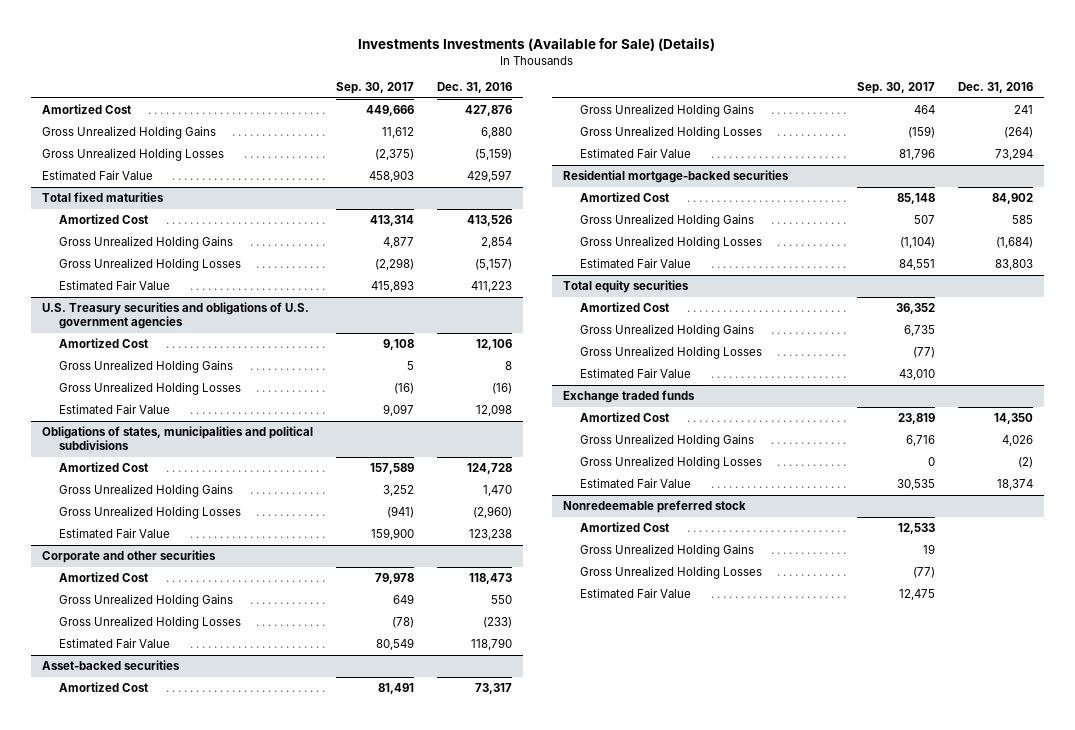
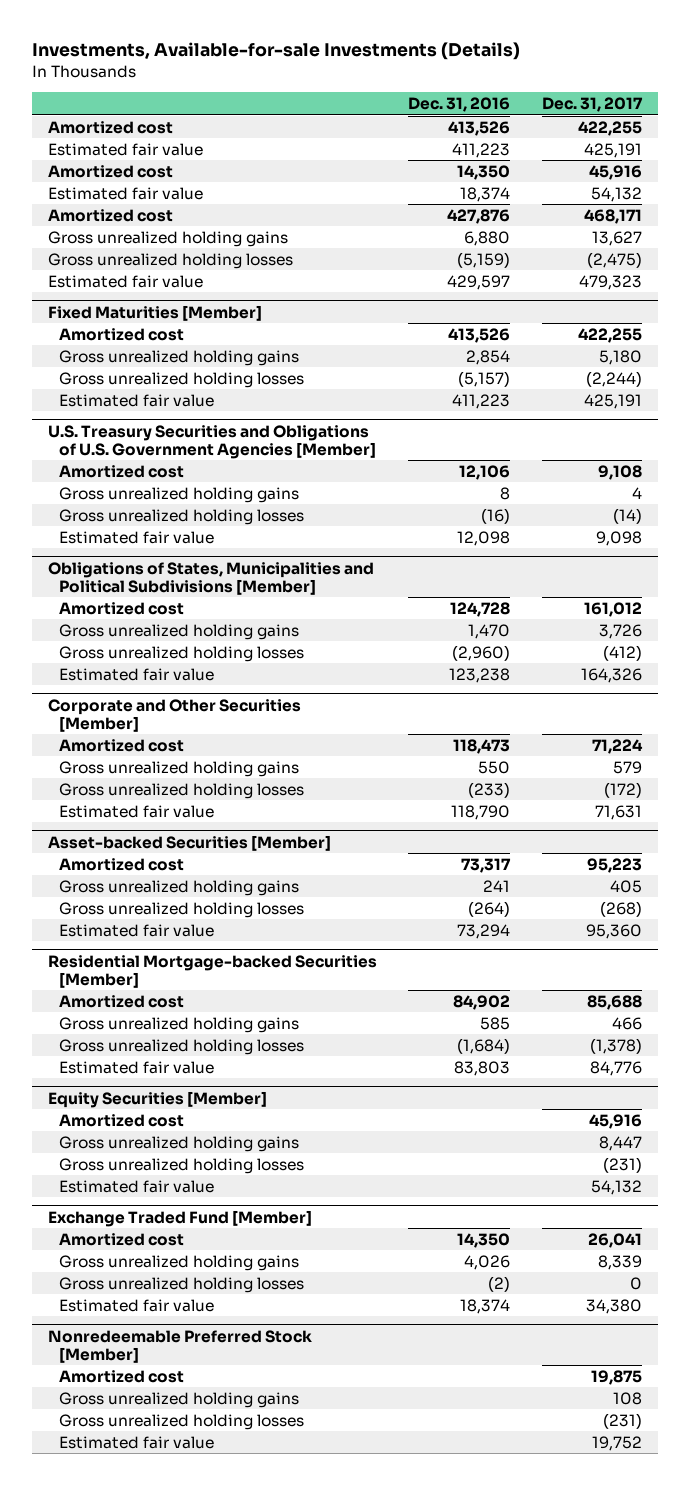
- Investments Investments (Available for Sale) (Details)
+ Investments, Available-for-sale Investments (Details)
- | Sep. 30, 2017 | Dec. 31, 2016
+ | Dec. 31, 2016 | Dec. 31, 2017
- Amortized Cost | 449,666 | 427,876
- Gross Unrealized Holding Gains | 11,612 | 6,880
- Gross Unrealized Holding Losses | (2,375) | (5,159)
- Estimated Fair Value | 458,903 | 429,597
- Total fixed maturities
- Amortized Cost | 413,314 | 413,526
- Gross Unrealized Holding Gains | 4,877 | 2,854
- Gross Unrealized Holding Losses | (2,298) | (5,157)
- Estimated Fair Value | 415,893 | 411,223
- U.S. Treasury securities and obligations of U.S. government agencies
- Amortized Cost | 9,108 | 12,106
- Gross Unrealized Holding Gains | 5 | 8
- Gross Unrealized Holding Losses | (16) | (16)
- Estimated Fair Value | 9,097 | 12,098
- Obligations of states, municipalities and political subdivisions
- Amortized Cost | 157,589 | 124,728
- Gross Unrealized Holding Gains | 3,252 | 1,470
- Gross Unrealized Holding Losses | (941) | (2,960)
- Estimated Fair Value | 159,900 | 123,238
- Corporate and other securities
- Amortized Cost | 79,978 | 118,473
- Gross Unrealized Holding Gains | 649 | 550
- Gross Unrealized Holding Losses | (78) | (233)
- Estimated Fair Value | 80,549 | 118,790
- Asset-backed securities
- Amortized Cost | 81,491 | 73,317
- Gross Unrealized Holding Gains | 464 | 241
- Gross Unrealized Holding Losses | (159) | (264)
- Estimated Fair Value | 81,796 | 73,294
- Residential mortgage-backed securities
- Amortized Cost | 85,148 | 84,902
- Gross Unrealized Holding Gains | 507 | 585
- Gross Unrealized Holding Losses | (1,104) | (1,684)
- Estimated Fair Value | 84,551 | 83,803
- Total equity securities
- Amortized Cost | 36,352 |
- Gross Unrealized Holding Gains | 6,735 |
- Gross Unrealized Holding Losses | (77) |
- Estimated Fair Value | 43,010 |
- Exchange traded funds
- Amortized Cost | 23,819 | 14,350
- Gross Unrealized Holding Gains | 6,716 | 4,026
- Gross Unrealized Holding Losses | 0 | (2)
- Estimated Fair Value | 30,535 | 18,374
- Nonredeemable preferred stock
- Amortized Cost | 12,533 |
- Gross Unrealized Holding Gains | 19 |
- Gross Unrealized Holding Losses | (77) |
- Estimated Fair Value | 12,475 |
+ Amortized cost | 413,526 | 422,255
+ Estimated fair value | 411,223 | 425,191
+ Amortized cost | 14,350 | 45,916
+ Estimated fair value | 18,374 | 54,132
+ Amortized cost | 427,876 | 468,171
+ Gross unrealized holding gains | 6,880 | 13,627
+ Gross unrealized holding losses | (5,159) | (2,475)
+ Estimated fair value | 429,597 | 479,323
+ Fixed Maturities [Member]
+ Amortized cost | 413,526 | 422,255
+ Gross unrealized holding gains | 2,854 | 5,180
+ Gross unrealized holding losses | (5,157) | (2,244)
+ Estimated fair value | 411,223 | 425,191
+ U.S. Treasury Securities and Obligations of U.S. Government Agencies [Member]
+ Amortized cost | 12,106 | 9,108
+ Gross unrealized holding gains | 8 | 4
+ Gross unrealized holding losses | (16) | (14)
+ Estimated fair value | 12,098 | 9,098
+ Obligations of States, Municipalities and Political Subdivisions [Member]
+ Amortized cost | 124,728 | 161,012
+ Gross unrealized holding gains | 1,470 | 3,726
+ Gross unrealized holding losses | (2,960) | (412)
+ Estimated fair value | 123,238 | 164,326
+ Corporate and Other Securities [Member]
+ Amortized cost | 118,473 | 71,224
+ Gross unrealized holding gains | 550 | 579
+ Gross unrealized holding losses | (233) | (172)
+ Estimated fair value | 118,790 | 71,631
+ Asset-backed Securities [Member]
+ Amortized cost | 73,317 | 95,223
+ Gross unrealized holding gains | 241 | 405
+ Gross unrealized holding losses | (264) | (268)
+ Estimated fair value | 73,294 | 95,360
+ Residential Mortgage-backed Securities [Member]
+ Amortized cost | 84,902 | 85,688
+ Gross unrealized holding gains | 585 | 466
+ Gross unrealized holding losses | (1,684) | (1,378)
+ Estimated fair value | 83,803 | 84,776
+ Equity Securities [Member]
+ Amortized cost | | 45,916
+ Gross unrealized holding gains | | 8,447
+ Gross unrealized holding losses | | (231)
+ Estimated fair value | | 54,132
+ Exchange Traded Fund [Member]
+ Amortized cost | 14,350 | 26,041
+ Gross unrealized holding gains | 4,026 | 8,339
+ Gross unrealized holding losses | (2) | 0
+ Estimated fair value | 18,374 | 34,380
+ Nonredeemable Preferred Stock [Member]
+ Amortized cost | | 19,875
+ Gross unrealized holding gains | | 108
+ Gross unrealized holding losses | | (231)
+ Estimated fair value | | 19,752

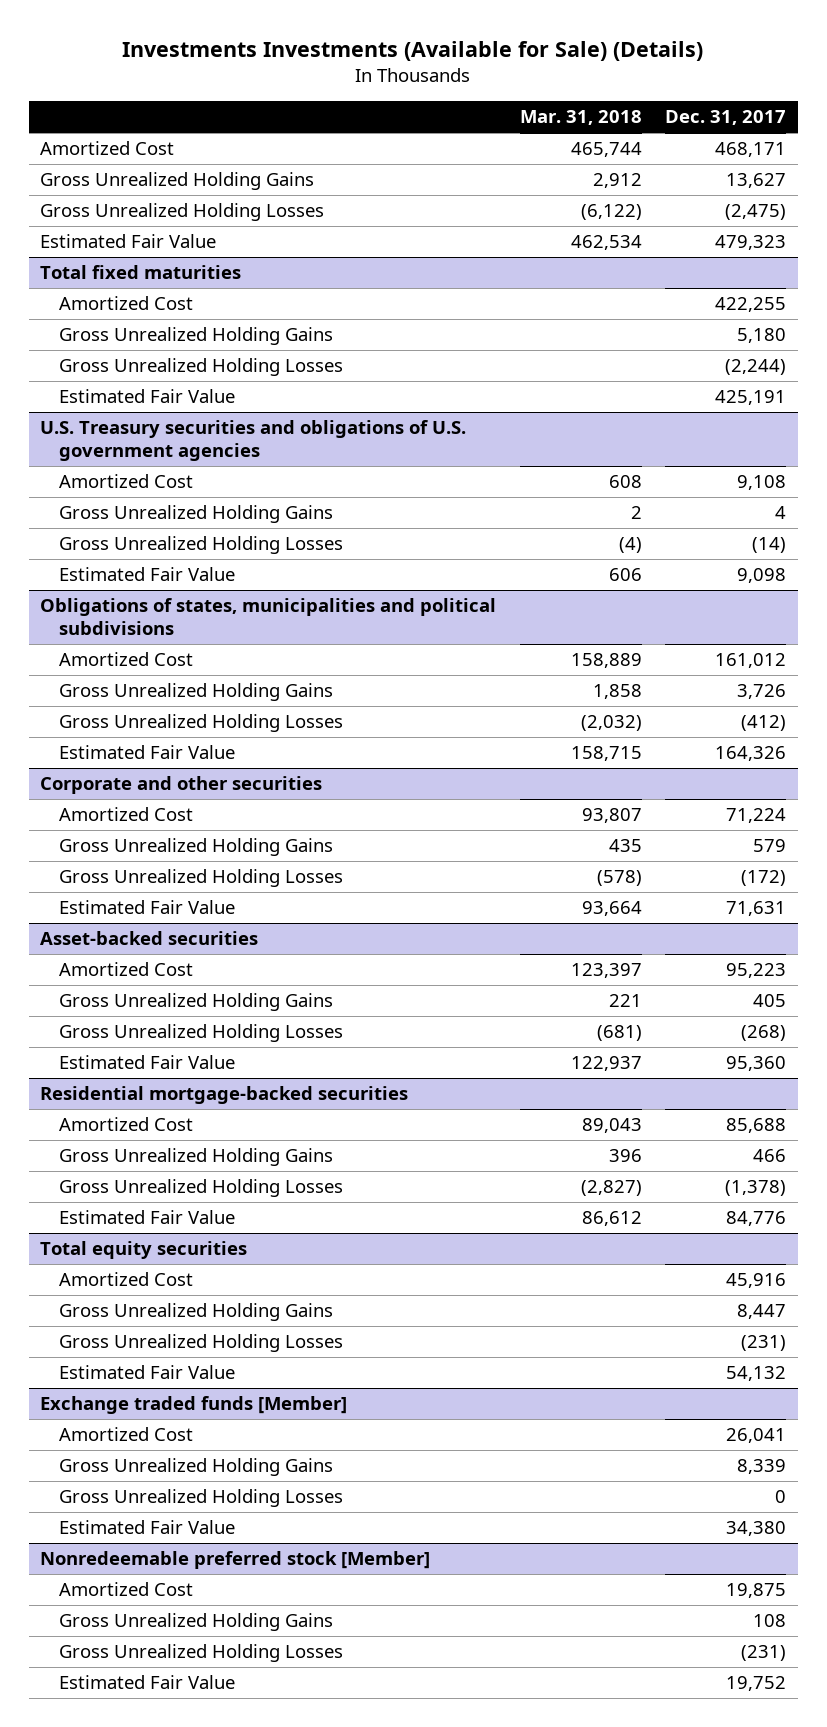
- Investments, Available-for-sale Investments (Details)
+ Investments Investments (Available for Sale) (Details)
- | Dec. 31, 2016 | Dec. 31, 2017
+ | Mar. 31, 2018 | Dec. 31, 2017
- Amortized cost | 413,526 | 422,255
- Estimated fair value | 411,223 | 425,191
- Amortized cost | 14,350 | 45,916
- Estimated fair value | 18,374 | 54,132
- Amortized cost | 427,876 | 468,171
- Gross unrealized holding gains | 6,880 | 13,627
- Gross unrealized holding losses | (5,159) | (2,475)
- Estimated fair value | 429,597 | 479,323
- Fixed Maturities [Member]
- Amortized cost | 413,526 | 422,255
- Gross unrealized holding gains | 2,854 | 5,180
- Gross unrealized holding losses | (5,157) | (2,244)
- Estimated fair value | 411,223 | 425,191
- U.S. Treasury Securities and Obligations of U.S. Government Agencies [Member]
- Amortized cost | 12,106 | 9,108
- Gross unrealized holding gains | 8 | 4
- Gross unrealized holding losses | (16) | (14)
- Estimated fair value | 12,098 | 9,098
- Obligations of States, Municipalities and Political Subdivisions [Member]
- Amortized cost | 124,728 | 161,012
- Gross unrealized holding gains | 1,470 | 3,726
- Gross unrealized holding losses | (2,960) | (412)
- Estimated fair value | 123,238 | 164,326
- Corporate and Other Securities [Member]
- Amortized cost | 118,473 | 71,224
- Gross unrealized holding gains | 550 | 579
- Gross unrealized holding losses | (233) | (172)
- Estimated fair value | 118,790 | 71,631
- Asset-backed Securities [Member]
- Amortized cost | 73,317 | 95,223
- Gross unrealized holding gains | 241 | 405
- Gross unrealized holding losses | (264) | (268)
- Estimated fair value | 73,294 | 95,360
- Residential Mortgage-backed Securities [Member]
- Amortized cost | 84,902 | 85,688
- Gross unrealized holding gains | 585 | 466
- Gross unrealized holding losses | (1,684) | (1,378)
- Estimated fair value | 83,803 | 84,776
- Equity Securities [Member]
- Amortized cost | | 45,916
- Gross unrealized holding gains | | 8,447
- Gross unrealized holding losses | | (231)
- Estimated fair value | | 54,132
- Exchange Traded Fund [Member]
- Amortized cost | 14,350 | 26,041
- Gross unrealized holding gains | 4,026 | 8,339
- Gross unrealized holding losses | (2) | 0
- Estimated fair value | 18,374 | 34,380
- Nonredeemable Preferred Stock [Member]
- Amortized cost | | 19,875
- Gross unrealized holding gains | | 108
- Gross unrealized holding losses | | (231)
- Estimated fair value | | 19,752
+ Amortized Cost | 465,744 | 468,171
+ Gross Unrealized Holding Gains | 2,912 | 13,627
+ Gross Unrealized Holding Losses | (6,122) | (2,475)
+ Estimated Fair Value | 462,534 | 479,323
+ Total fixed maturities
+ Amortized Cost | | 422,255
+ Gross Unrealized Holding Gains | | 5,180
+ Gross Unrealized Holding Losses | | (2,244)
+ Estimated Fair Value | | 425,191
+ U.S. Treasury securities and obligations of U.S. government agencies
+ Amortized Cost | 608 | 9,108
+ Gross Unrealized Holding Gains | 2 | 4
+ Gross Unrealized Holding Losses | (4) | (14)
+ Estimated Fair Value | 606 | 9,098
+ Obligations of states, municipalities and political subdivisions
+ Amortized Cost | 158,889 | 161,012
+ Gross Unrealized Holding Gains | 1,858 | 3,726
+ Gross Unrealized Holding Losses | (2,032) | (412)
+ Estimated Fair Value | 158,715 | 164,326
+ Corporate and other securities
+ Amortized Cost | 93,807 | 71,224
+ Gross Unrealized Holding Gains | 435 | 579
+ Gross Unrealized Holding Losses | (578) | (172)
+ Estimated Fair Value | 93,664 | 71,631
+ Asset-backed securities
+ Amortized Cost | 123,397 | 95,223
+ Gross Unrealized Holding Gains | 221 | 405
+ Gross Unrealized Holding Losses | (681) | (268)
+ Estimated Fair Value | 122,937 | 95,360
+ Residential mortgage-backed securities
+ Amortized Cost | 89,043 | 85,688
+ Gross Unrealized Holding Gains | 396 | 466
+ Gross Unrealized Holding Losses | (2,827) | (1,378)
+ Estimated Fair Value | 86,612 | 84,776
+ Total equity securities
+ Amortized Cost | | 45,916
+ Gross Unrealized Holding Gains | | 8,447
+ Gross Unrealized Holding Losses | | (231)
+ Estimated Fair Value | | 54,132
+ Exchange traded funds [Member]
+ Amortized Cost | | 26,041
+ Gross Unrealized Holding Gains | | 8,339
+ Gross Unrealized Holding Losses | | 0
+ Estimated Fair Value | | 34,380
+ Nonredeemable preferred stock [Member]
+ Amortized Cost | | 19,875
+ Gross Unrealized Holding Gains | | 108
+ Gross Unrealized Holding Losses | | (231)
+ Estimated Fair Value | | 19,752

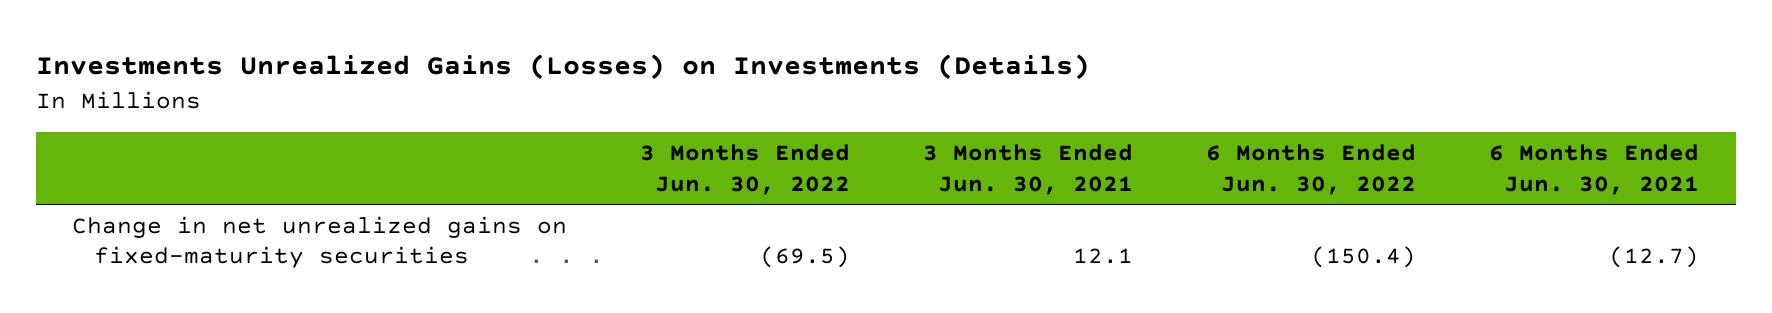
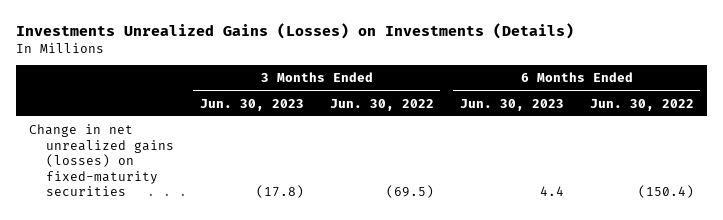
- | 3 Months Ended Jun. 30, 2022 | 3 Months Ended Jun. 30, 2021 | 6 Months Ended Jun. 30, 2022 | 6 Months Ended Jun. 30, 2021
+ | 3 Months Ended Jun. 30, 2023 | 3 Months Ended Jun. 30, 2022 | 6 Months Ended Jun. 30, 2023 | 6 Months Ended Jun. 30, 2022
- Change in net unrealized gains on fixed-maturity securities | (69.5) | 12.1 | (150.4) | (12.7)
+ Change in net unrealized gains (losses) on fixed-maturity securities | (17.8) | (69.5) | 4.4 | (150.4)

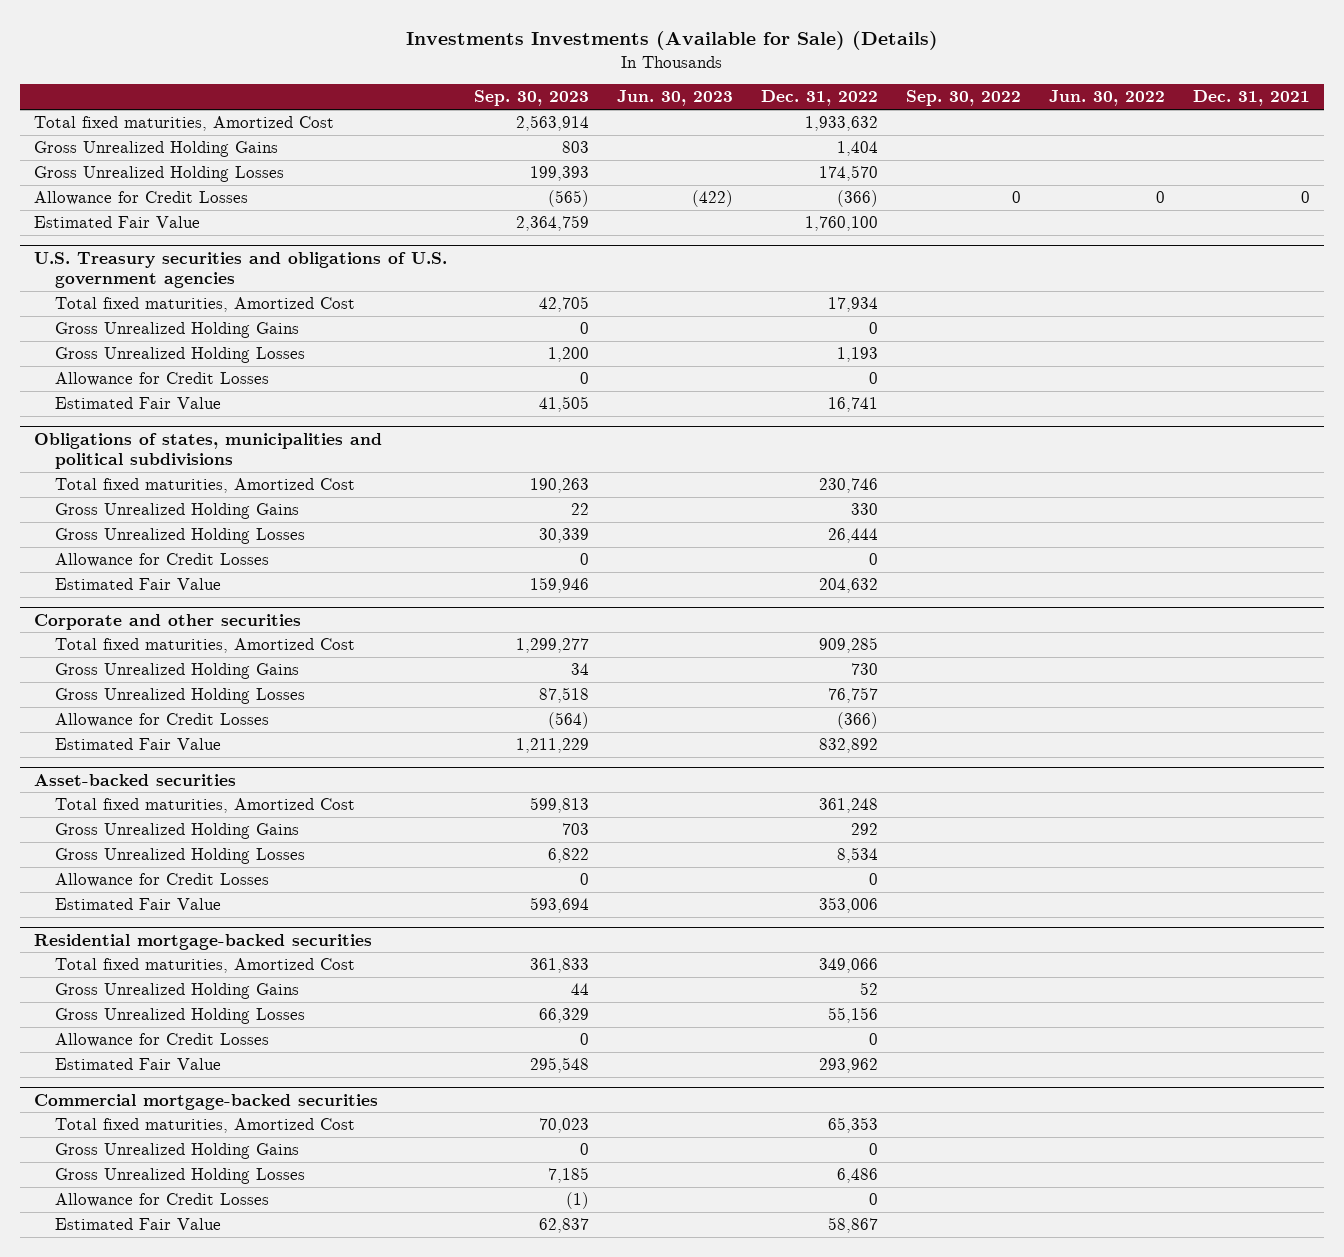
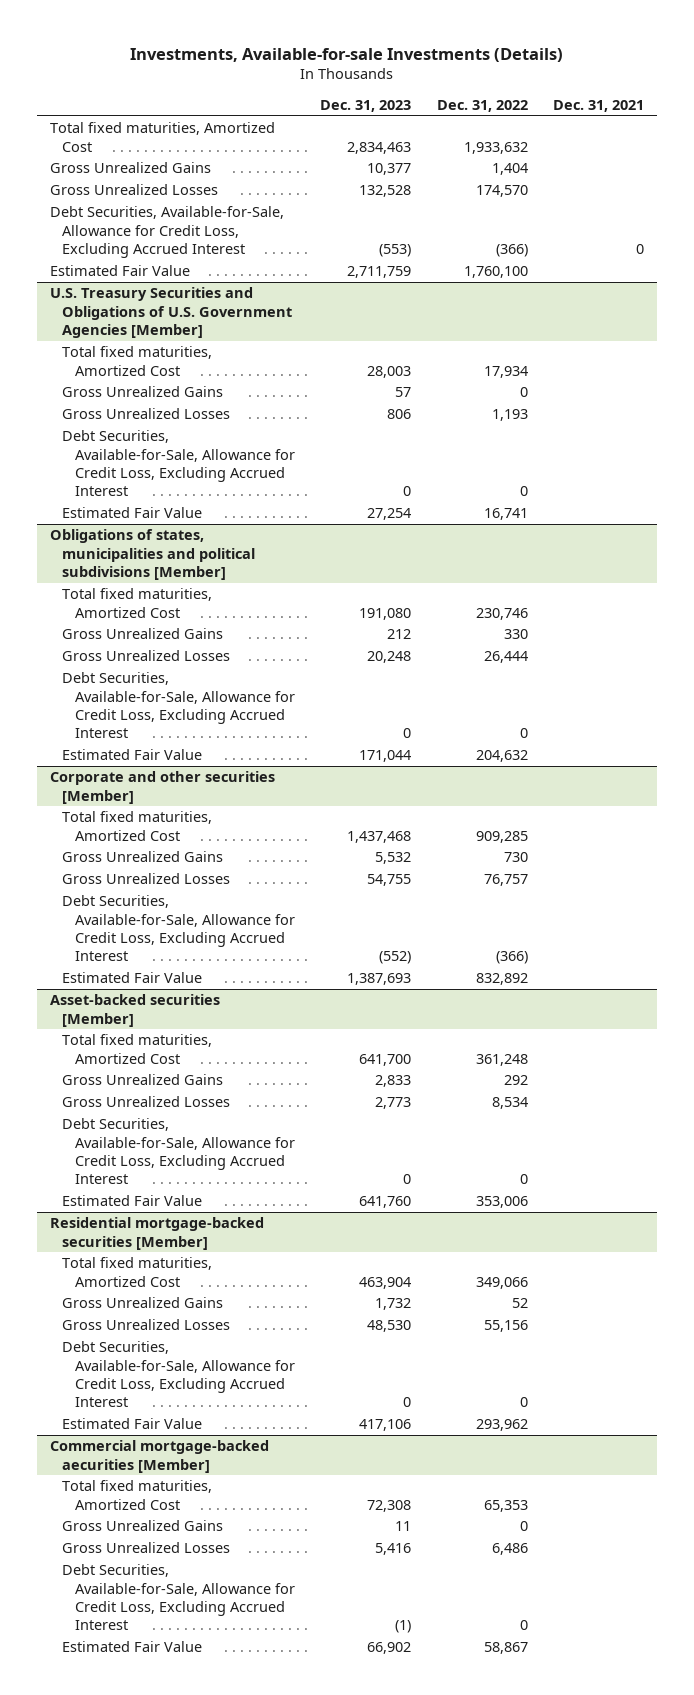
- Investments Investments (Available for Sale) (Details)
+ Investments, Available-for-sale Investments (Details)
- | Sep. 30, 2023 | Jun. 30, 2023 | Dec. 31, 2022 | Sep. 30, 2022 | Jun. 30, 2022 | Dec. 31, 2021
+ | Dec. 31, 2023 | Dec. 31, 2022 | Dec. 31, 2021
- Gross Unrealized Holding Gains | 803 | | 1,404 | | |
- Gross Unrealized Holding Losses | 199,393 | | 174,570 | | |
- Allowance for Credit Losses | (565) | (422) | (366) | 0 | 0 | 0
+ Gross Unrealized Gains | 10,377 | 1,404 |
+ Gross Unrealized Losses | 132,528 | 174,570 |
+ Debt Securities, Available-for-Sale, Allowance for Credit Loss, Excluding Accrued Interest | (553) | (366) | 0
- U.S. Treasury securities and obligations of U.S. government agencies
+ U.S. Treasury Securities and Obligations of U.S. Government Agencies [Member]
- Gross Unrealized Holding Gains | 0 | | 0 | | |
- Gross Unrealized Holding Losses | 1,200 | | 1,193 | | |
- Allowance for Credit Losses | 0 | | 0 | | |
+ Gross Unrealized Gains | 57 | 0 |
+ Gross Unrealized Losses | 806 | 1,193 |
+ Debt Securities, Available-for-Sale, Allowance for Credit Loss, Excluding Accrued Interest | 0 | 0 |
- Obligations of states, municipalities and political subdivisions
+ Obligations of states, municipalities and political subdivisions [Member]
- Gross Unrealized Holding Gains | 22 | | 330 | | |
- Gross Unrealized Holding Losses | 30,339 | | 26,444 | | |
- Allowance for Credit Losses | 0 | | 0 | | |
+ Gross Unrealized Gains | 212 | 330 |
+ Gross Unrealized Losses | 20,248 | 26,444 |
+ Debt Securities, Available-for-Sale, Allowance for Credit Loss, Excluding Accrued Interest | 0 | 0 |
- Corporate and other securities
+ Corporate and other securities [Member]
- Gross Unrealized Holding Gains | 34 | | 730 | | |
- Gross Unrealized Holding Losses | 87,518 | | 76,757 | | |
- Allowance for Credit Losses | (564) | | (366) | | |
+ Gross Unrealized Gains | 5,532 | 730 |
+ Gross Unrealized Losses | 54,755 | 76,757 |
+ Debt Securities, Available-for-Sale, Allowance for Credit Loss, Excluding Accrued Interest | (552) | (366) |
- Asset-backed securities
+ Asset-backed securities [Member]
- Gross Unrealized Holding Gains | 703 | | 292 | | |
- Gross Unrealized Holding Losses | 6,822 | | 8,534 | | |
- Allowance for Credit Losses | 0 | | 0 | | |
+ Gross Unrealized Gains | 2,833 | 292 |
+ Gross Unrealized Losses | 2,773 | 8,534 |
+ Debt Securities, Available-for-Sale, Allowance for Credit Loss, Excluding Accrued Interest | 0 | 0 |
- Residential mortgage-backed securities
+ Residential mortgage-backed securities [Member]
- Gross Unrealized Holding Gains | 44 | | 52 | | |
- Gross Unrealized Holding Losses | 66,329 | | 55,156 | | |
- Allowance for Credit Losses | 0 | | 0 | | |
+ Gross Unrealized Gains | 1,732 | 52 |
+ Gross Unrealized Losses | 48,530 | 55,156 |
+ Debt Securities, Available-for-Sale, Allowance for Credit Loss, Excluding Accrued Interest | 0 | 0 |
- Commercial mortgage-backed securities
+ Commercial mortgage-backed aecurities [Member]
- Gross Unrealized Holding Gains | 0 | | 0 | | |
- Gross Unrealized Holding Losses | 7,185 | | 6,486 | | |
- Allowance for Credit Losses | (1) | | 0 | | |
+ Gross Unrealized Gains | 11 | 0 |
+ Gross Unrealized Losses | 5,416 | 6,486 |
+ Debt Securities, Available-for-Sale, Allowance for Credit Loss, Excluding Accrued Interest | (1) | 0 |

